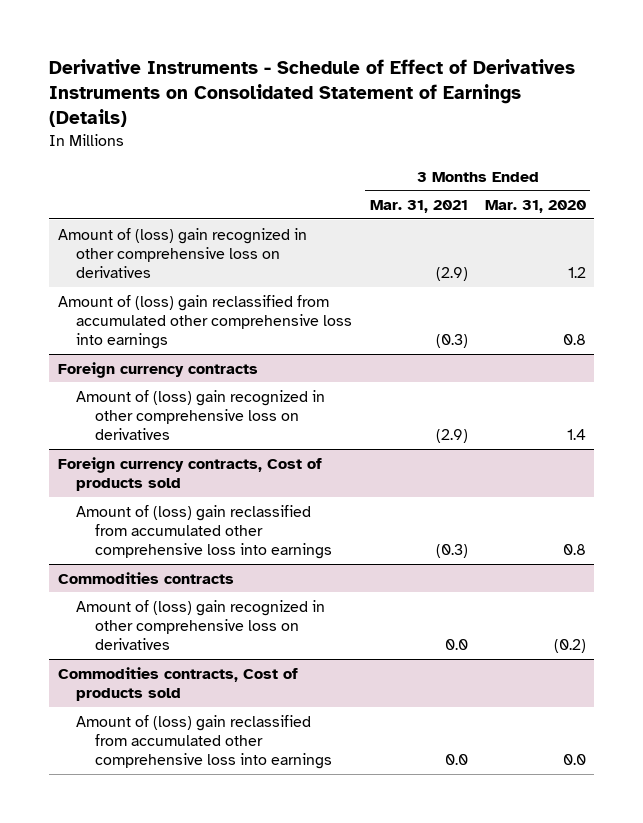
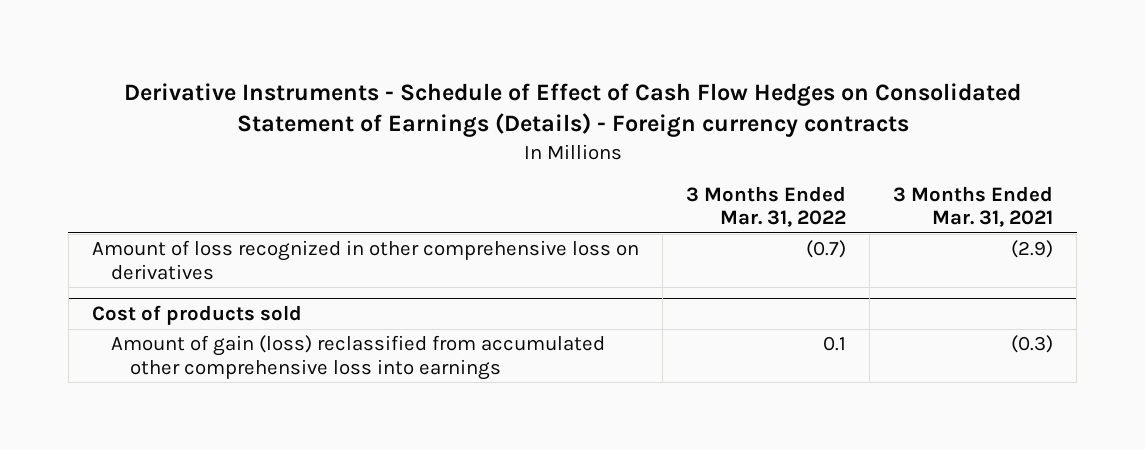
- Derivative Instruments - Schedule of Effect of Derivatives Instruments on Consolidated Statement of Earnings (Details)
+ Derivative Instruments - Schedule of Effect of Cash Flow Hedges on Consolidated Statement of Earnings (Details) - Foreign currency contracts
- | 3 Months Ended Mar. 31, 2021 | 3 Months Ended Mar. 31, 2020
+ | 3 Months Ended Mar. 31, 2022 | 3 Months Ended Mar. 31, 2021
- Amount of (loss) gain recognized in other comprehensive loss on derivatives | (2.9) | 1.2
- Amount of (loss) gain reclassified from accumulated other comprehensive loss into earnings | (0.3) | 0.8
- Foreign currency contracts
- Amount of (loss) gain recognized in other comprehensive loss on derivatives | (2.9) | 1.4
- Foreign currency contracts, Cost of products sold
- Amount of (loss) gain reclassified from accumulated other comprehensive loss into earnings | (0.3) | 0.8
- Commodities contracts
- Amount of (loss) gain recognized in other comprehensive loss on derivatives | 0.0 | (0.2)
- Commodities contracts, Cost of products sold
- Amount of (loss) gain reclassified from accumulated other comprehensive loss into earnings | 0.0 | 0.0
+ Amount of loss recognized in other comprehensive loss on derivatives | (0.7) | (2.9)
+ Cost of products sold
+ Amount of gain (loss) reclassified from accumulated other comprehensive loss into earnings | 0.1 | (0.3)

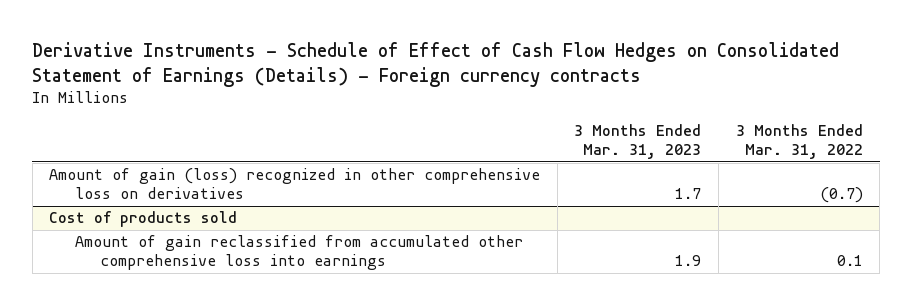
- | 3 Months Ended Mar. 31, 2022 | 3 Months Ended Mar. 31, 2021
+ | 3 Months Ended Mar. 31, 2023 | 3 Months Ended Mar. 31, 2022
- Amount of loss recognized in other comprehensive loss on derivatives | (0.7) | (2.9)
+ Amount of gain (loss) recognized in other comprehensive loss on derivatives | 1.7 | (0.7)
@ Cost of products sold
- Amount of gain (loss) reclassified from accumulated other comprehensive loss into earnings | 0.1 | (0.3)
+ Amount of gain reclassified from accumulated other comprehensive loss into earnings | 1.9 | 0.1

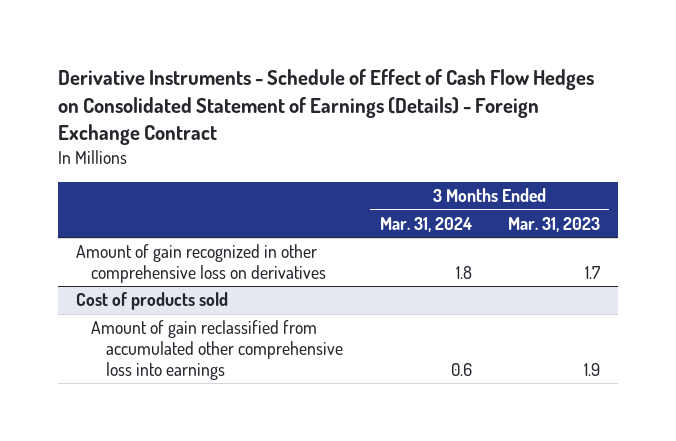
- Derivative Instruments - Schedule of Effect of Cash Flow Hedges on Consolidated Statement of Earnings (Details) - Foreign currency contracts
+ Derivative Instruments - Schedule of Effect of Cash Flow Hedges on Consolidated Statement of Earnings (Details) - Foreign Exchange Contract
- | 3 Months Ended Mar. 31, 2023 | 3 Months Ended Mar. 31, 2022
+ | 3 Months Ended Mar. 31, 2024 | 3 Months Ended Mar. 31, 2023
- Amount of gain (loss) recognized in other comprehensive loss on derivatives | 1.7 | (0.7)
+ Amount of gain recognized in other comprehensive loss on derivatives | 1.8 | 1.7

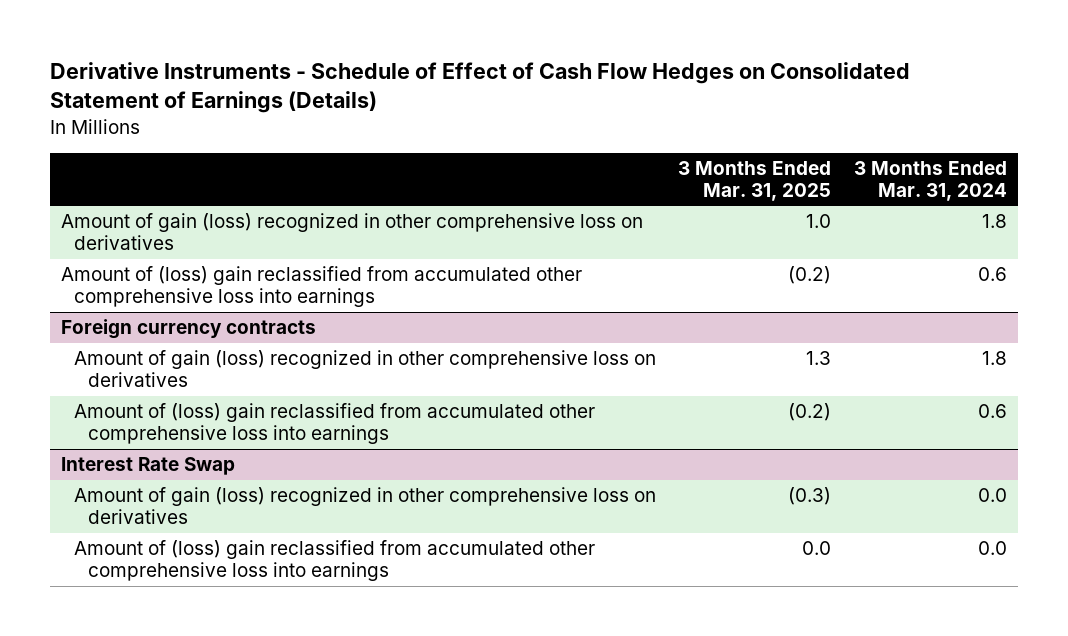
- Derivative Instruments - Schedule of Effect of Cash Flow Hedges on Consolidated Statement of Earnings (Details) - Foreign Exchange Contract
+ Derivative Instruments - Schedule of Effect of Cash Flow Hedges on Consolidated Statement of Earnings (Details)
- | 3 Months Ended Mar. 31, 2024 | 3 Months Ended Mar. 31, 2023
+ | 3 Months Ended Mar. 31, 2025 | 3 Months Ended Mar. 31, 2024
- Amount of gain recognized in other comprehensive loss on derivatives | 1.8 | 1.7
- Cost of products sold
- Amount of gain reclassified from accumulated other comprehensive loss into earnings | 0.6 | 1.9
+ Amount of gain (loss) recognized in other comprehensive loss on derivatives | 1.0 | 1.8
+ Amount of (loss) gain reclassified from accumulated other comprehensive loss into earnings | (0.2) | 0.6
+ Foreign currency contracts
+ Amount of gain (loss) recognized in other comprehensive loss on derivatives | 1.3 | 1.8
+ Amount of (loss) gain reclassified from accumulated other comprehensive loss into earnings | (0.2) | 0.6
+ Interest Rate Swap
+ Amount of gain (loss) recognized in other comprehensive loss on derivatives | (0.3) | 0.0
+ Amount of (loss) gain reclassified from accumulated other comprehensive loss into earnings | 0.0 | 0.0

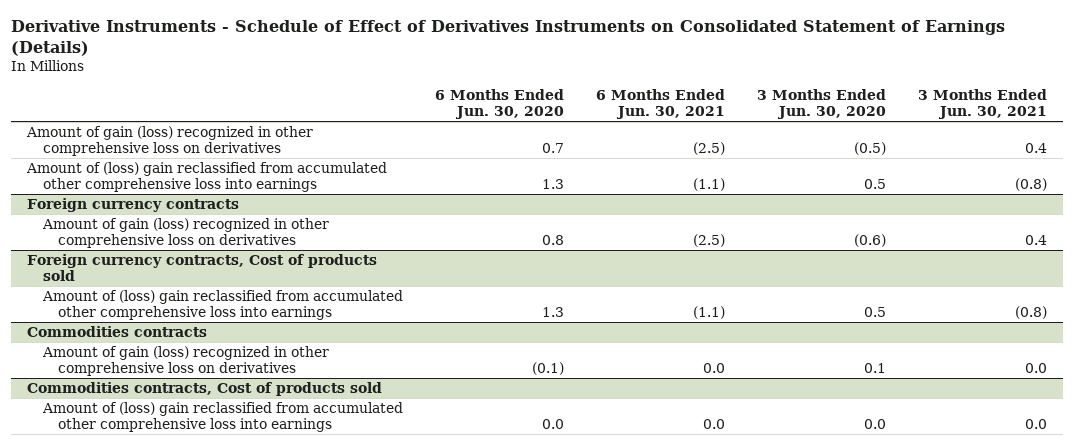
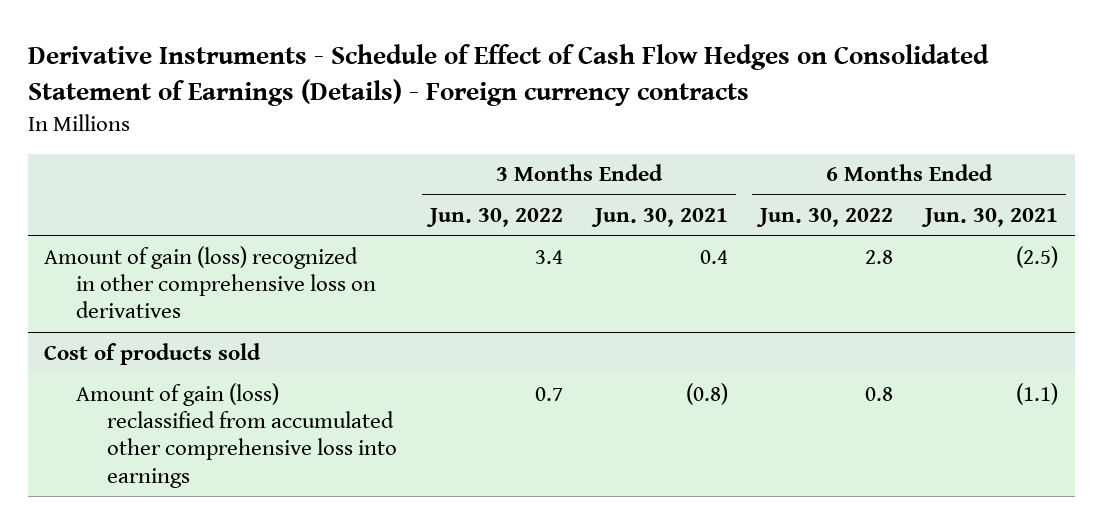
- Derivative Instruments - Schedule of Effect of Derivatives Instruments on Consolidated Statement of Earnings (Details)
+ Derivative Instruments - Schedule of Effect of Cash Flow Hedges on Consolidated Statement of Earnings (Details) - Foreign currency contracts
- | 6 Months Ended Jun. 30, 2020 | 6 Months Ended Jun. 30, 2021 | 3 Months Ended Jun. 30, 2020 | 3 Months Ended Jun. 30, 2021
+ | 3 Months Ended Jun. 30, 2022 | 3 Months Ended Jun. 30, 2021 | 6 Months Ended Jun. 30, 2022 | 6 Months Ended Jun. 30, 2021
- Amount of (loss) gain reclassified from accumulated other comprehensive loss into earnings | 1.3 | (1.1) | 0.5 | (0.8)
- Foreign currency contracts
- Amount of gain (loss) recognized in other comprehensive loss on derivatives | 0.8 | (2.5) | (0.6) | 0.4
- Foreign currency contracts, Cost of products sold
- Amount of (loss) gain reclassified from accumulated other comprehensive loss into earnings | 1.3 | (1.1) | 0.5 | (0.8)
- Commodities contracts
- Amount of gain (loss) recognized in other comprehensive loss on derivatives | (0.1) | 0.0 | 0.1 | 0.0
- Commodities contracts, Cost of products sold
- Amount of (loss) gain reclassified from accumulated other comprehensive loss into earnings | 0.0 | 0.0 | 0.0 | 0.0
+ Cost of products sold
+ Amount of gain (loss) reclassified from accumulated other comprehensive loss into earnings | 0.7 | (0.8) | 0.8 | (1.1)

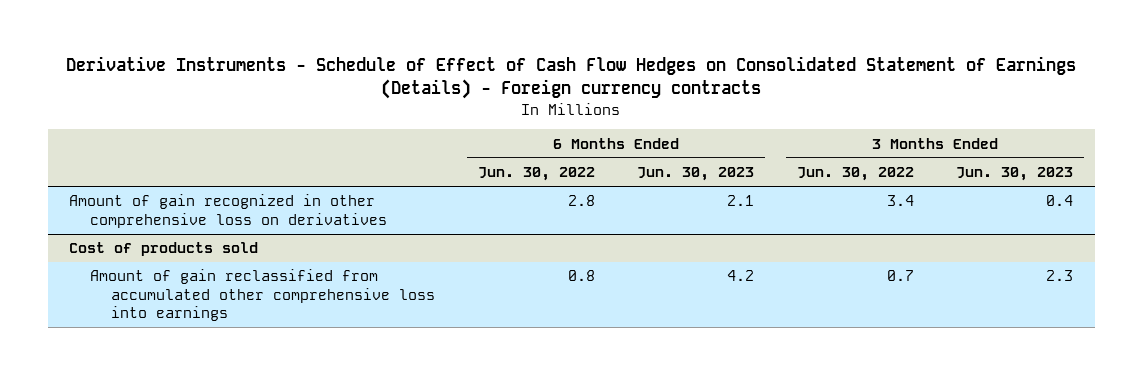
- | 3 Months Ended Jun. 30, 2022 | 3 Months Ended Jun. 30, 2021 | 6 Months Ended Jun. 30, 2022 | 6 Months Ended Jun. 30, 2021
+ | 6 Months Ended Jun. 30, 2022 | 6 Months Ended Jun. 30, 2023 | 3 Months Ended Jun. 30, 2022 | 3 Months Ended Jun. 30, 2023
- Amount of gain (loss) recognized in other comprehensive loss on derivatives | 3.4 | 0.4 | 2.8 | (2.5)
+ Amount of gain recognized in other comprehensive loss on derivatives | 2.8 | 2.1 | 3.4 | 0.4
@ Cost of products sold
- Amount of gain (loss) reclassified from accumulated other comprehensive loss into earnings | 0.7 | (0.8) | 0.8 | (1.1)
+ Amount of gain reclassified from accumulated other comprehensive loss into earnings | 0.8 | 4.2 | 0.7 | 2.3

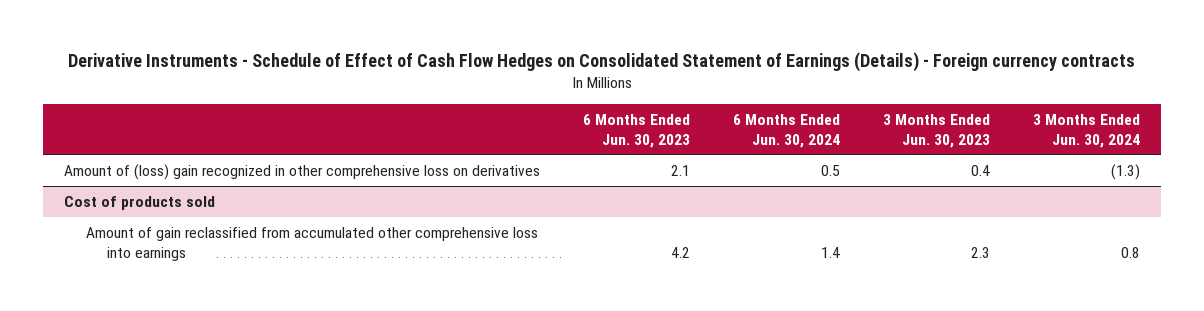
- | 6 Months Ended Jun. 30, 2022 | 6 Months Ended Jun. 30, 2023 | 3 Months Ended Jun. 30, 2022 | 3 Months Ended Jun. 30, 2023
+ | 6 Months Ended Jun. 30, 2023 | 6 Months Ended Jun. 30, 2024 | 3 Months Ended Jun. 30, 2023 | 3 Months Ended Jun. 30, 2024
- Amount of gain recognized in other comprehensive loss on derivatives | 2.8 | 2.1 | 3.4 | 0.4
+ Amount of (loss) gain recognized in other comprehensive loss on derivatives | 2.1 | 0.5 | 0.4 | (1.3)

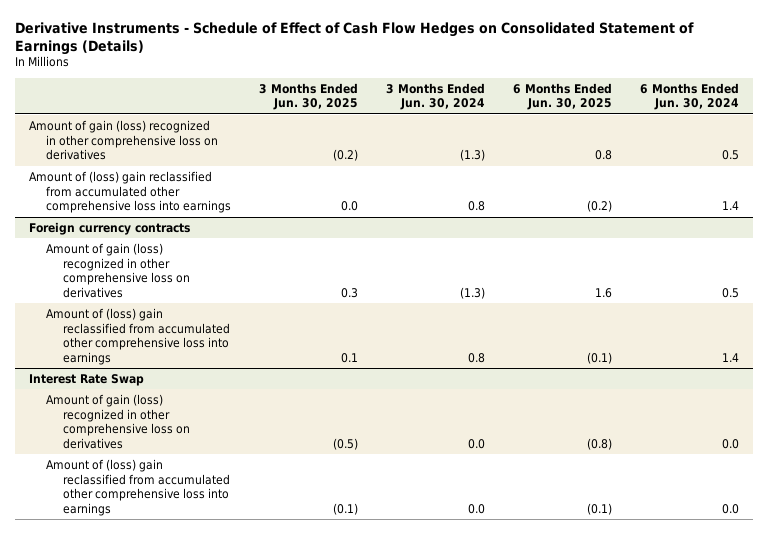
- Derivative Instruments - Schedule of Effect of Cash Flow Hedges on Consolidated Statement of Earnings (Details) - Foreign currency contracts
+ Derivative Instruments - Schedule of Effect of Cash Flow Hedges on Consolidated Statement of Earnings (Details)
- | 6 Months Ended Jun. 30, 2023 | 6 Months Ended Jun. 30, 2024 | 3 Months Ended Jun. 30, 2023 | 3 Months Ended Jun. 30, 2024
+ | 3 Months Ended Jun. 30, 2025 | 3 Months Ended Jun. 30, 2024 | 6 Months Ended Jun. 30, 2025 | 6 Months Ended Jun. 30, 2024
- Amount of (loss) gain recognized in other comprehensive loss on derivatives | 2.1 | 0.5 | 0.4 | (1.3)
- Cost of products sold
- Amount of gain reclassified from accumulated other comprehensive loss into earnings | 4.2 | 1.4 | 2.3 | 0.8
+ Amount of gain (loss) recognized in other comprehensive loss on derivatives | (0.2) | (1.3) | 0.8 | 0.5
+ Amount of (loss) gain reclassified from accumulated other comprehensive loss into earnings | 0.0 | 0.8 | (0.2) | 1.4
+ Foreign currency contracts
+ Amount of gain (loss) recognized in other comprehensive loss on derivatives | 0.3 | (1.3) | 1.6 | 0.5
+ Amount of (loss) gain reclassified from accumulated other comprehensive loss into earnings | 0.1 | 0.8 | (0.1) | 1.4
+ Interest Rate Swap
+ Amount of gain (loss) recognized in other comprehensive loss on derivatives | (0.5) | 0.0 | (0.8) | 0.0
+ Amount of (loss) gain reclassified from accumulated other comprehensive loss into earnings | (0.1) | 0.0 | (0.1) | 0.0

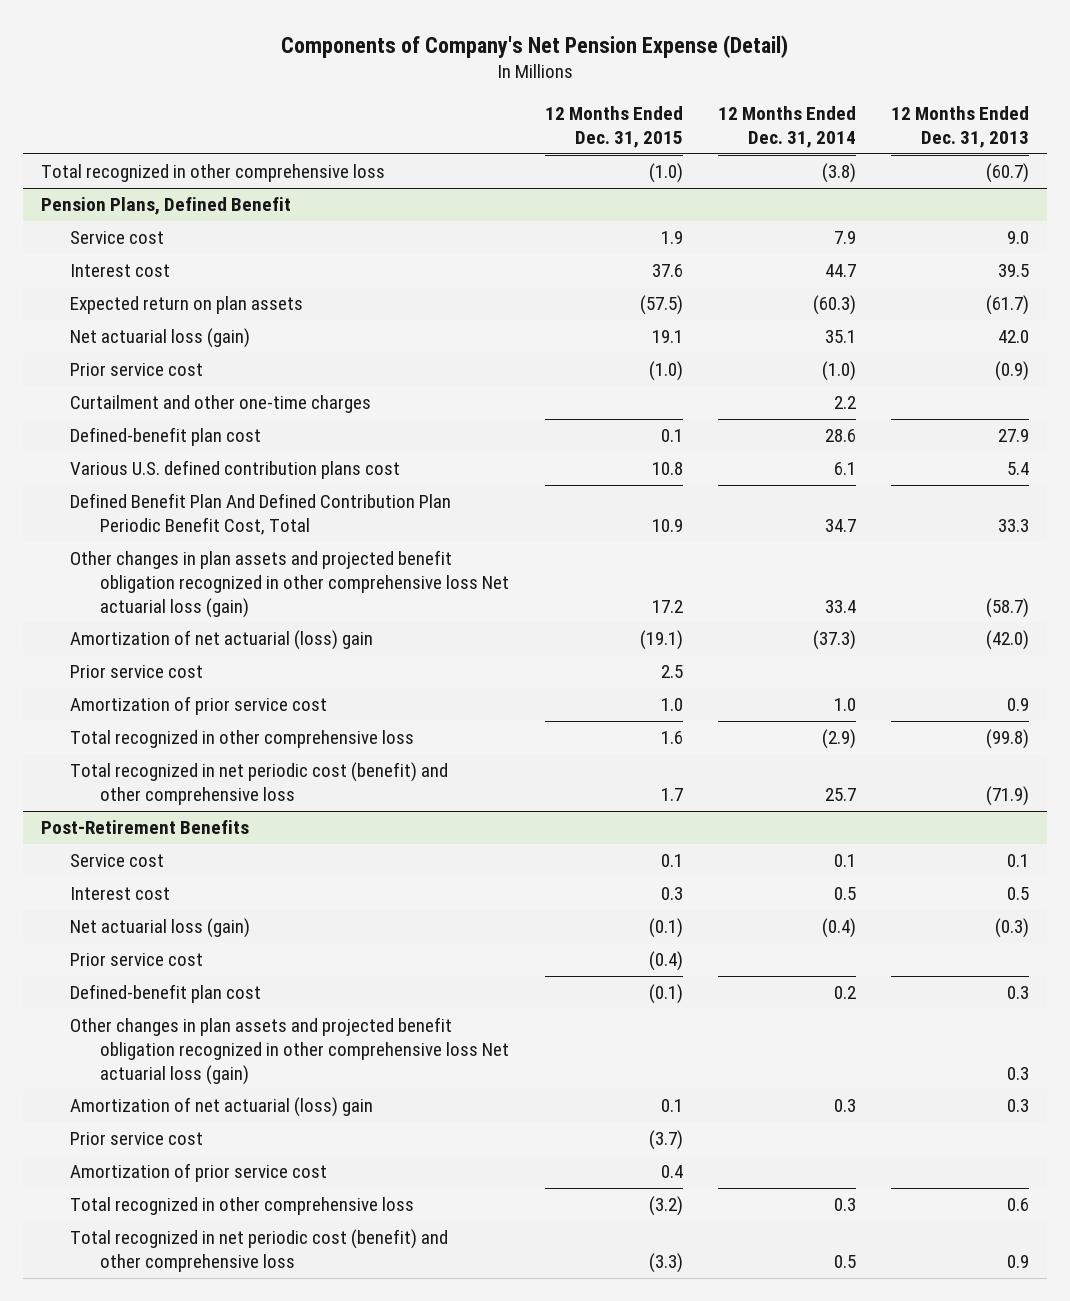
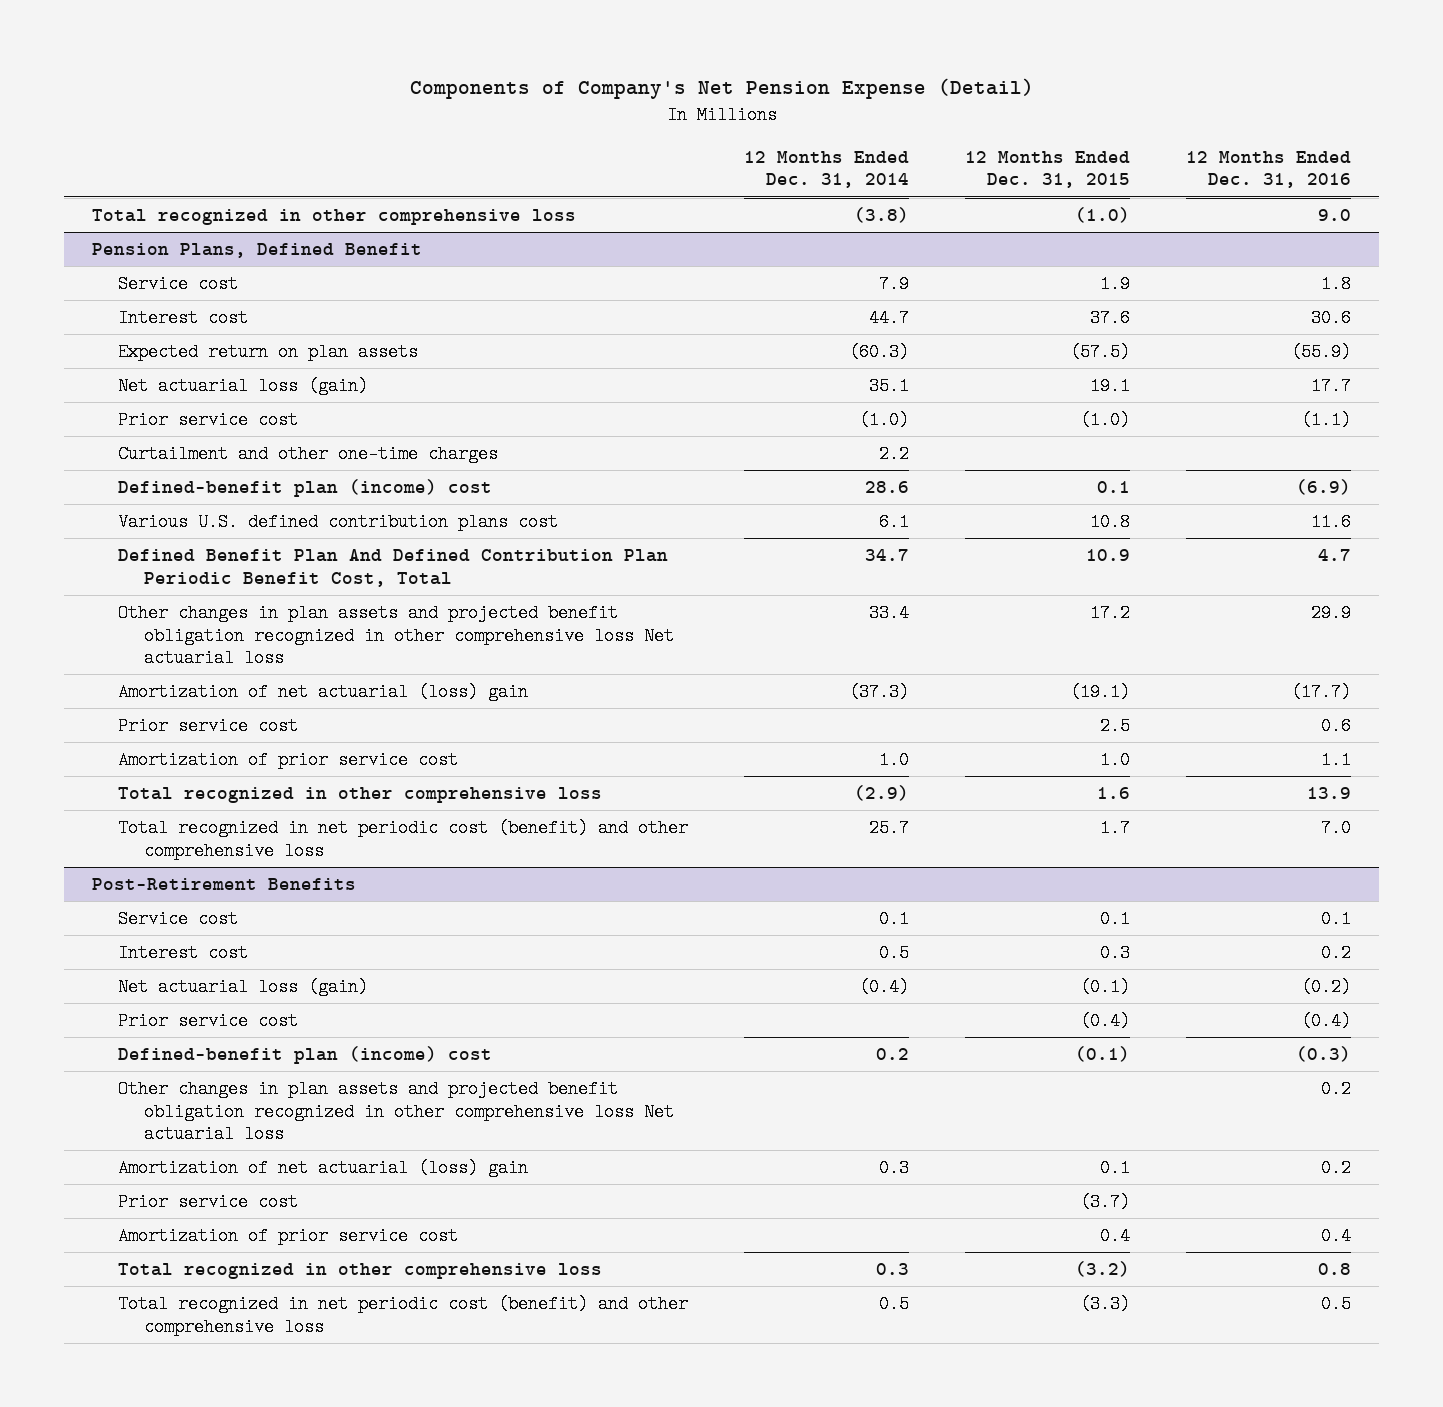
- | 12 Months Ended Dec. 31, 2015 | 12 Months Ended Dec. 31, 2014 | 12 Months Ended Dec. 31, 2013
+ | 12 Months Ended Dec. 31, 2014 | 12 Months Ended Dec. 31, 2015 | 12 Months Ended Dec. 31, 2016
@ Pension Plans, Defined Benefit
- Defined-benefit plan cost | 0.1 | 28.6 | 27.9
+ Defined-benefit plan (income) cost | 28.6 | 0.1 | (6.9)
- Other changes in plan assets and projected benefit obligation recognized in other comprehensive loss Net actuarial loss (gain) | 17.2 | 33.4 | (58.7)
+ Other changes in plan assets and projected benefit obligation recognized in other comprehensive loss Net actuarial loss | 33.4 | 17.2 | 29.9
@ Post-Retirement Benefits
- Defined-benefit plan cost | (0.1) | 0.2 | 0.3
- Other changes in plan assets and projected benefit obligation recognized in other comprehensive loss Net actuarial loss (gain) | | | 0.3
+ Defined-benefit plan (income) cost | 0.2 | (0.1) | (0.3)
+ Other changes in plan assets and projected benefit obligation recognized in other comprehensive loss Net actuarial loss | | | 0.2

